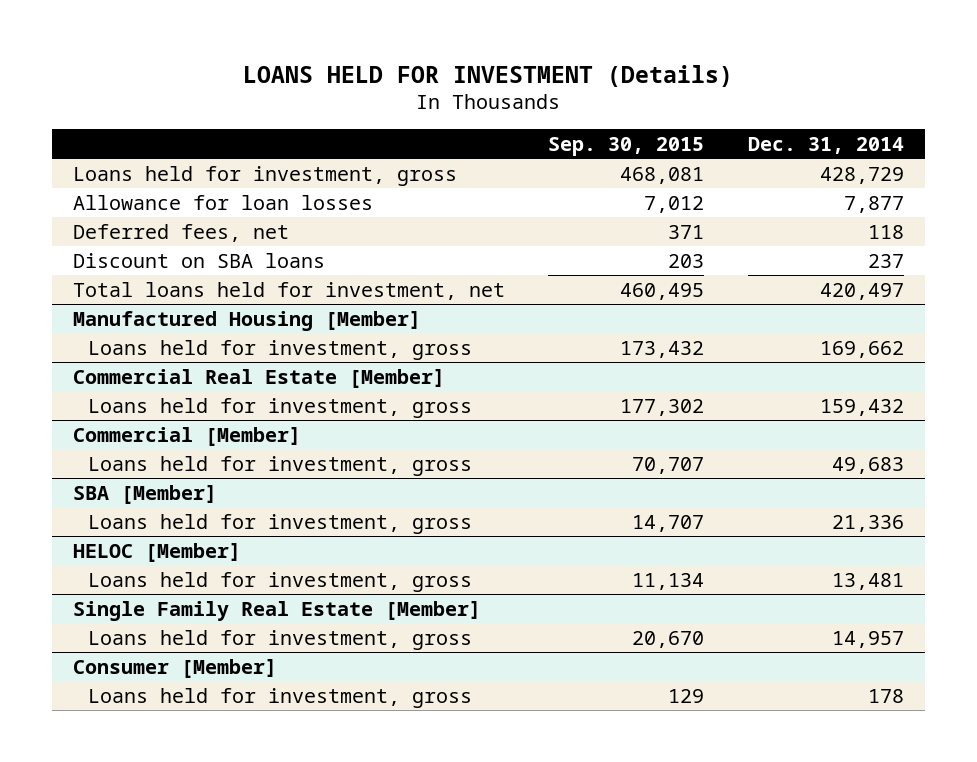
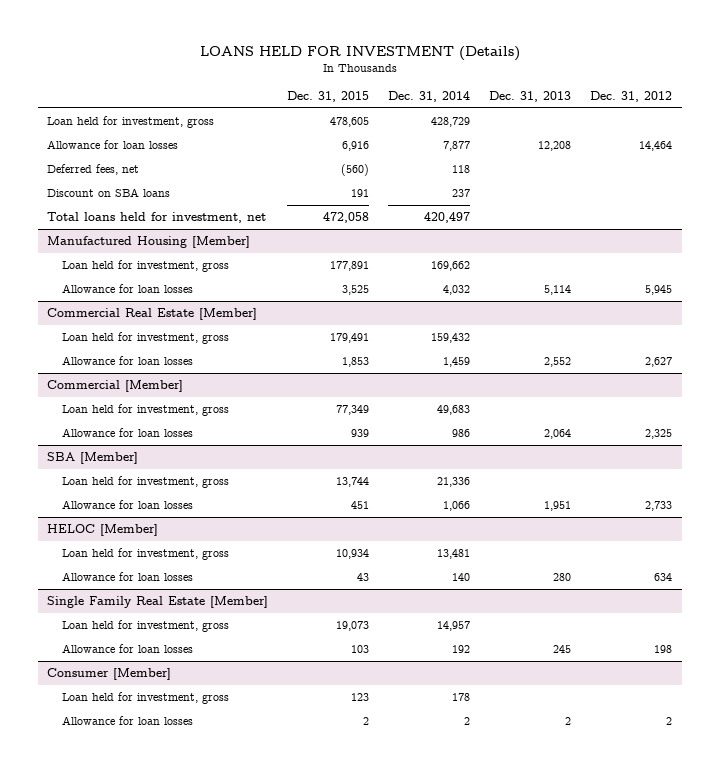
- | Sep. 30, 2015 | Dec. 31, 2014
+ | Dec. 31, 2015 | Dec. 31, 2014 | Dec. 31, 2013 | Dec. 31, 2012
- Loans held for investment, gross | 468,081 | 428,729
+ Loan held for investment, gross | 478,605 | 428,729 | |
@ Manufactured Housing [Member]
- Loans held for investment, gross | 173,432 | 169,662
+ Loan held for investment, gross | 177,891 | 169,662 | |
+ Allowance for loan losses | 3,525 | 4,032 | 5,114 | 5,945
@ Commercial Real Estate [Member]
- Loans held for investment, gross | 177,302 | 159,432
+ Loan held for investment, gross | 179,491 | 159,432 | |
+ Allowance for loan losses | 1,853 | 1,459 | 2,552 | 2,627
@ Commercial [Member]
- Loans held for investment, gross | 70,707 | 49,683
+ Loan held for investment, gross | 77,349 | 49,683 | |
+ Allowance for loan losses | 939 | 986 | 2,064 | 2,325
@ SBA [Member]
- Loans held for investment, gross | 14,707 | 21,336
+ Loan held for investment, gross | 13,744 | 21,336 | |
+ Allowance for loan losses | 451 | 1,066 | 1,951 | 2,733
@ HELOC [Member]
- Loans held for investment, gross | 11,134 | 13,481
+ Loan held for investment, gross | 10,934 | 13,481 | |
+ Allowance for loan losses | 43 | 140 | 280 | 634
@ Single Family Real Estate [Member]
- Loans held for investment, gross | 20,670 | 14,957
+ Loan held for investment, gross | 19,073 | 14,957 | |
+ Allowance for loan losses | 103 | 192 | 245 | 198
@ Consumer [Member]
- Loans held for investment, gross | 129 | 178
+ Loan held for investment, gross | 123 | 178 | |
+ Allowance for loan losses | 2 | 2 | 2 | 2

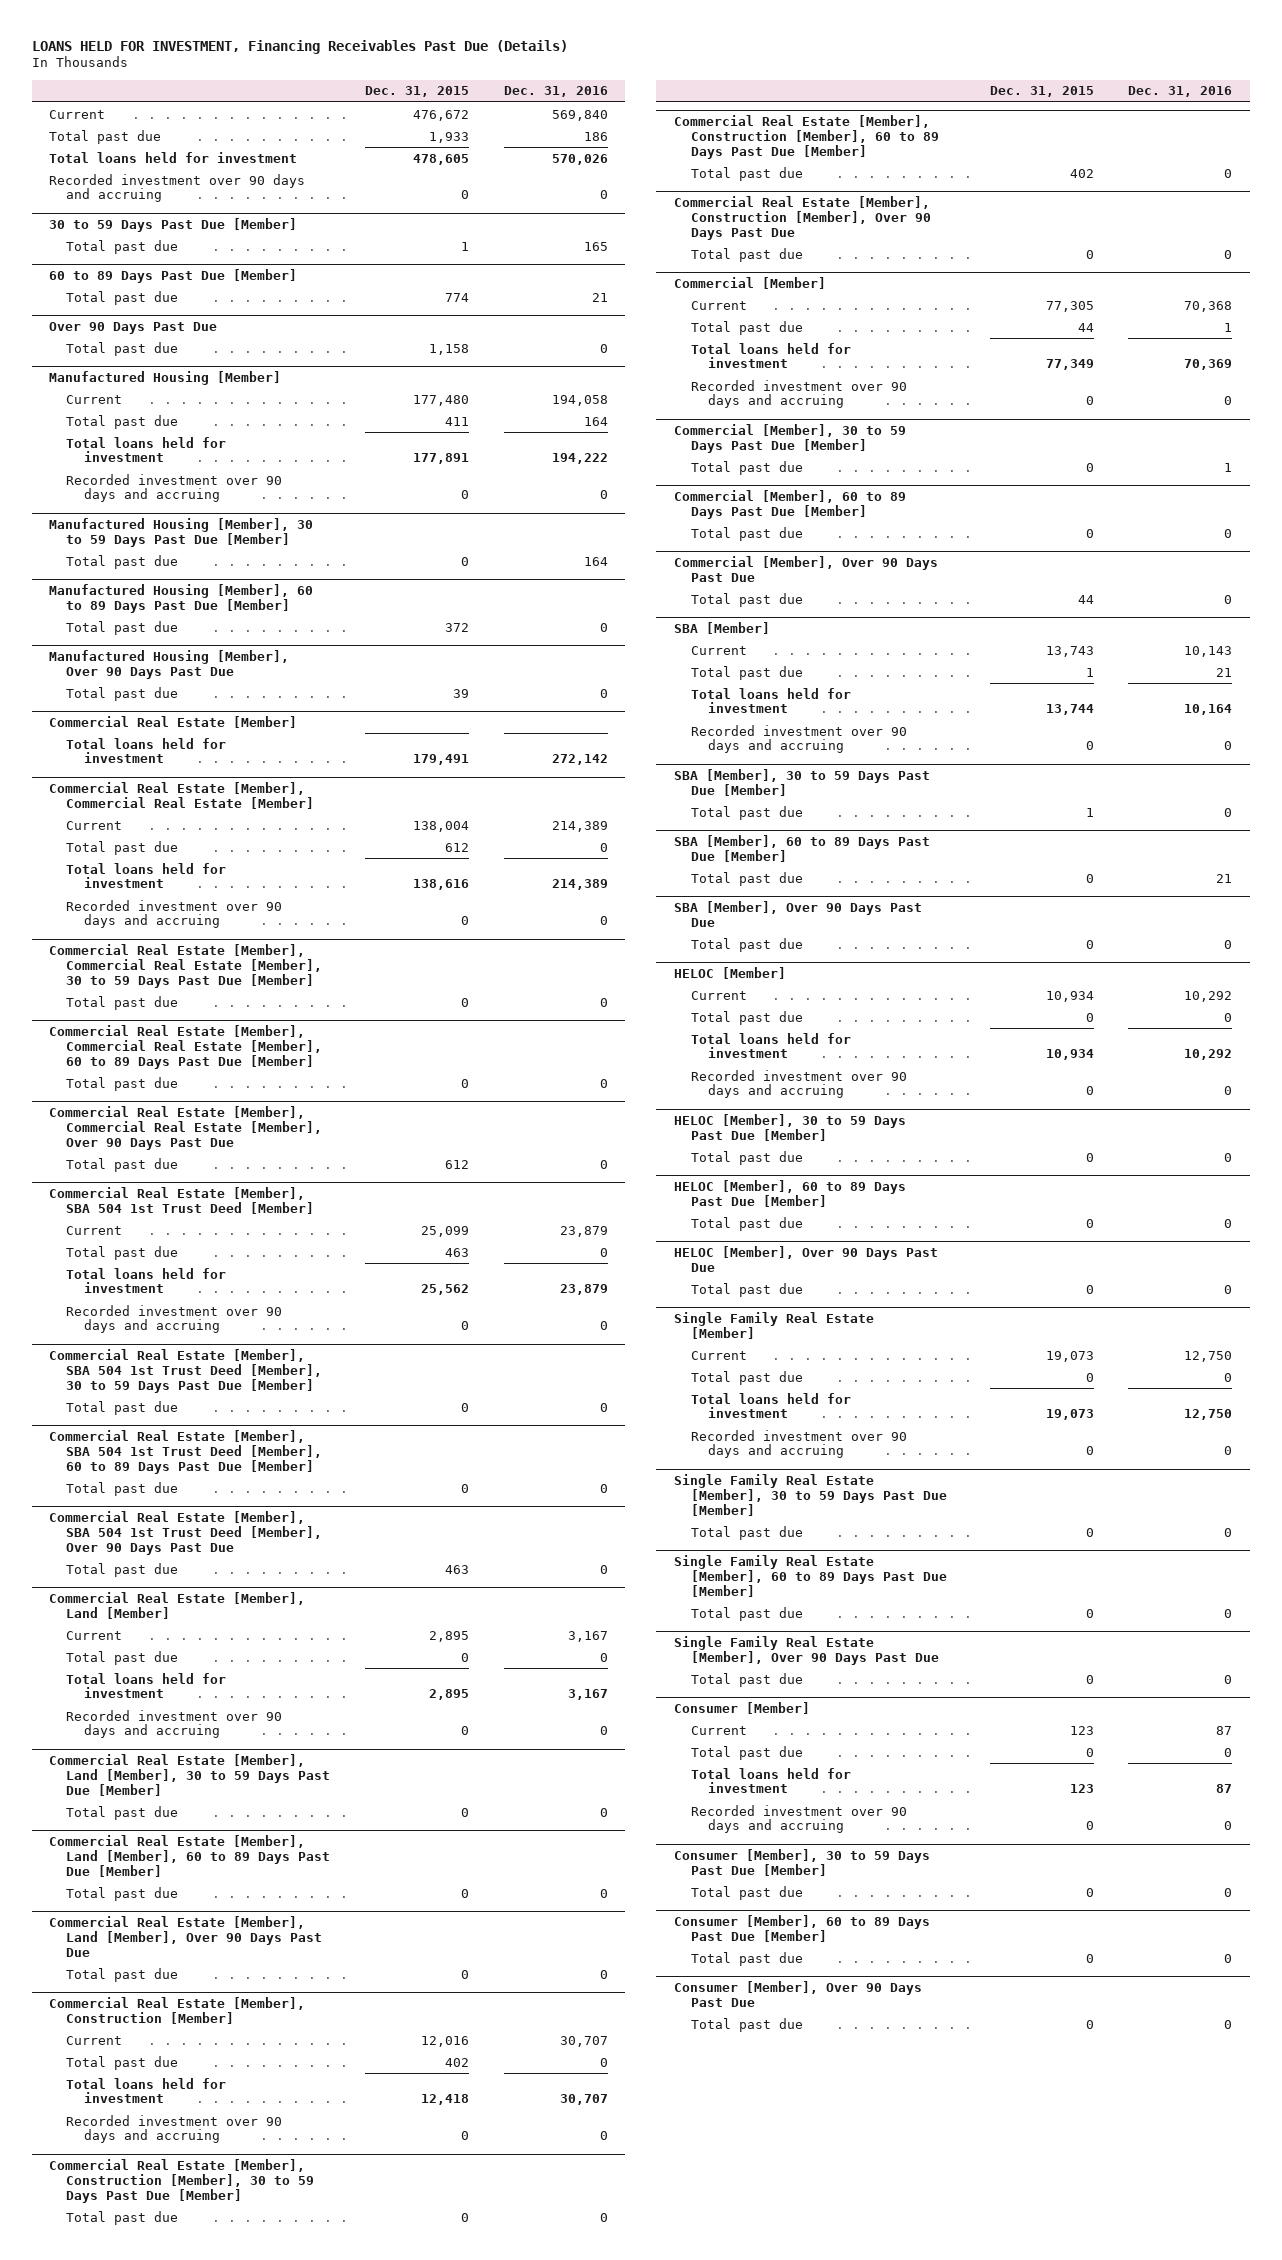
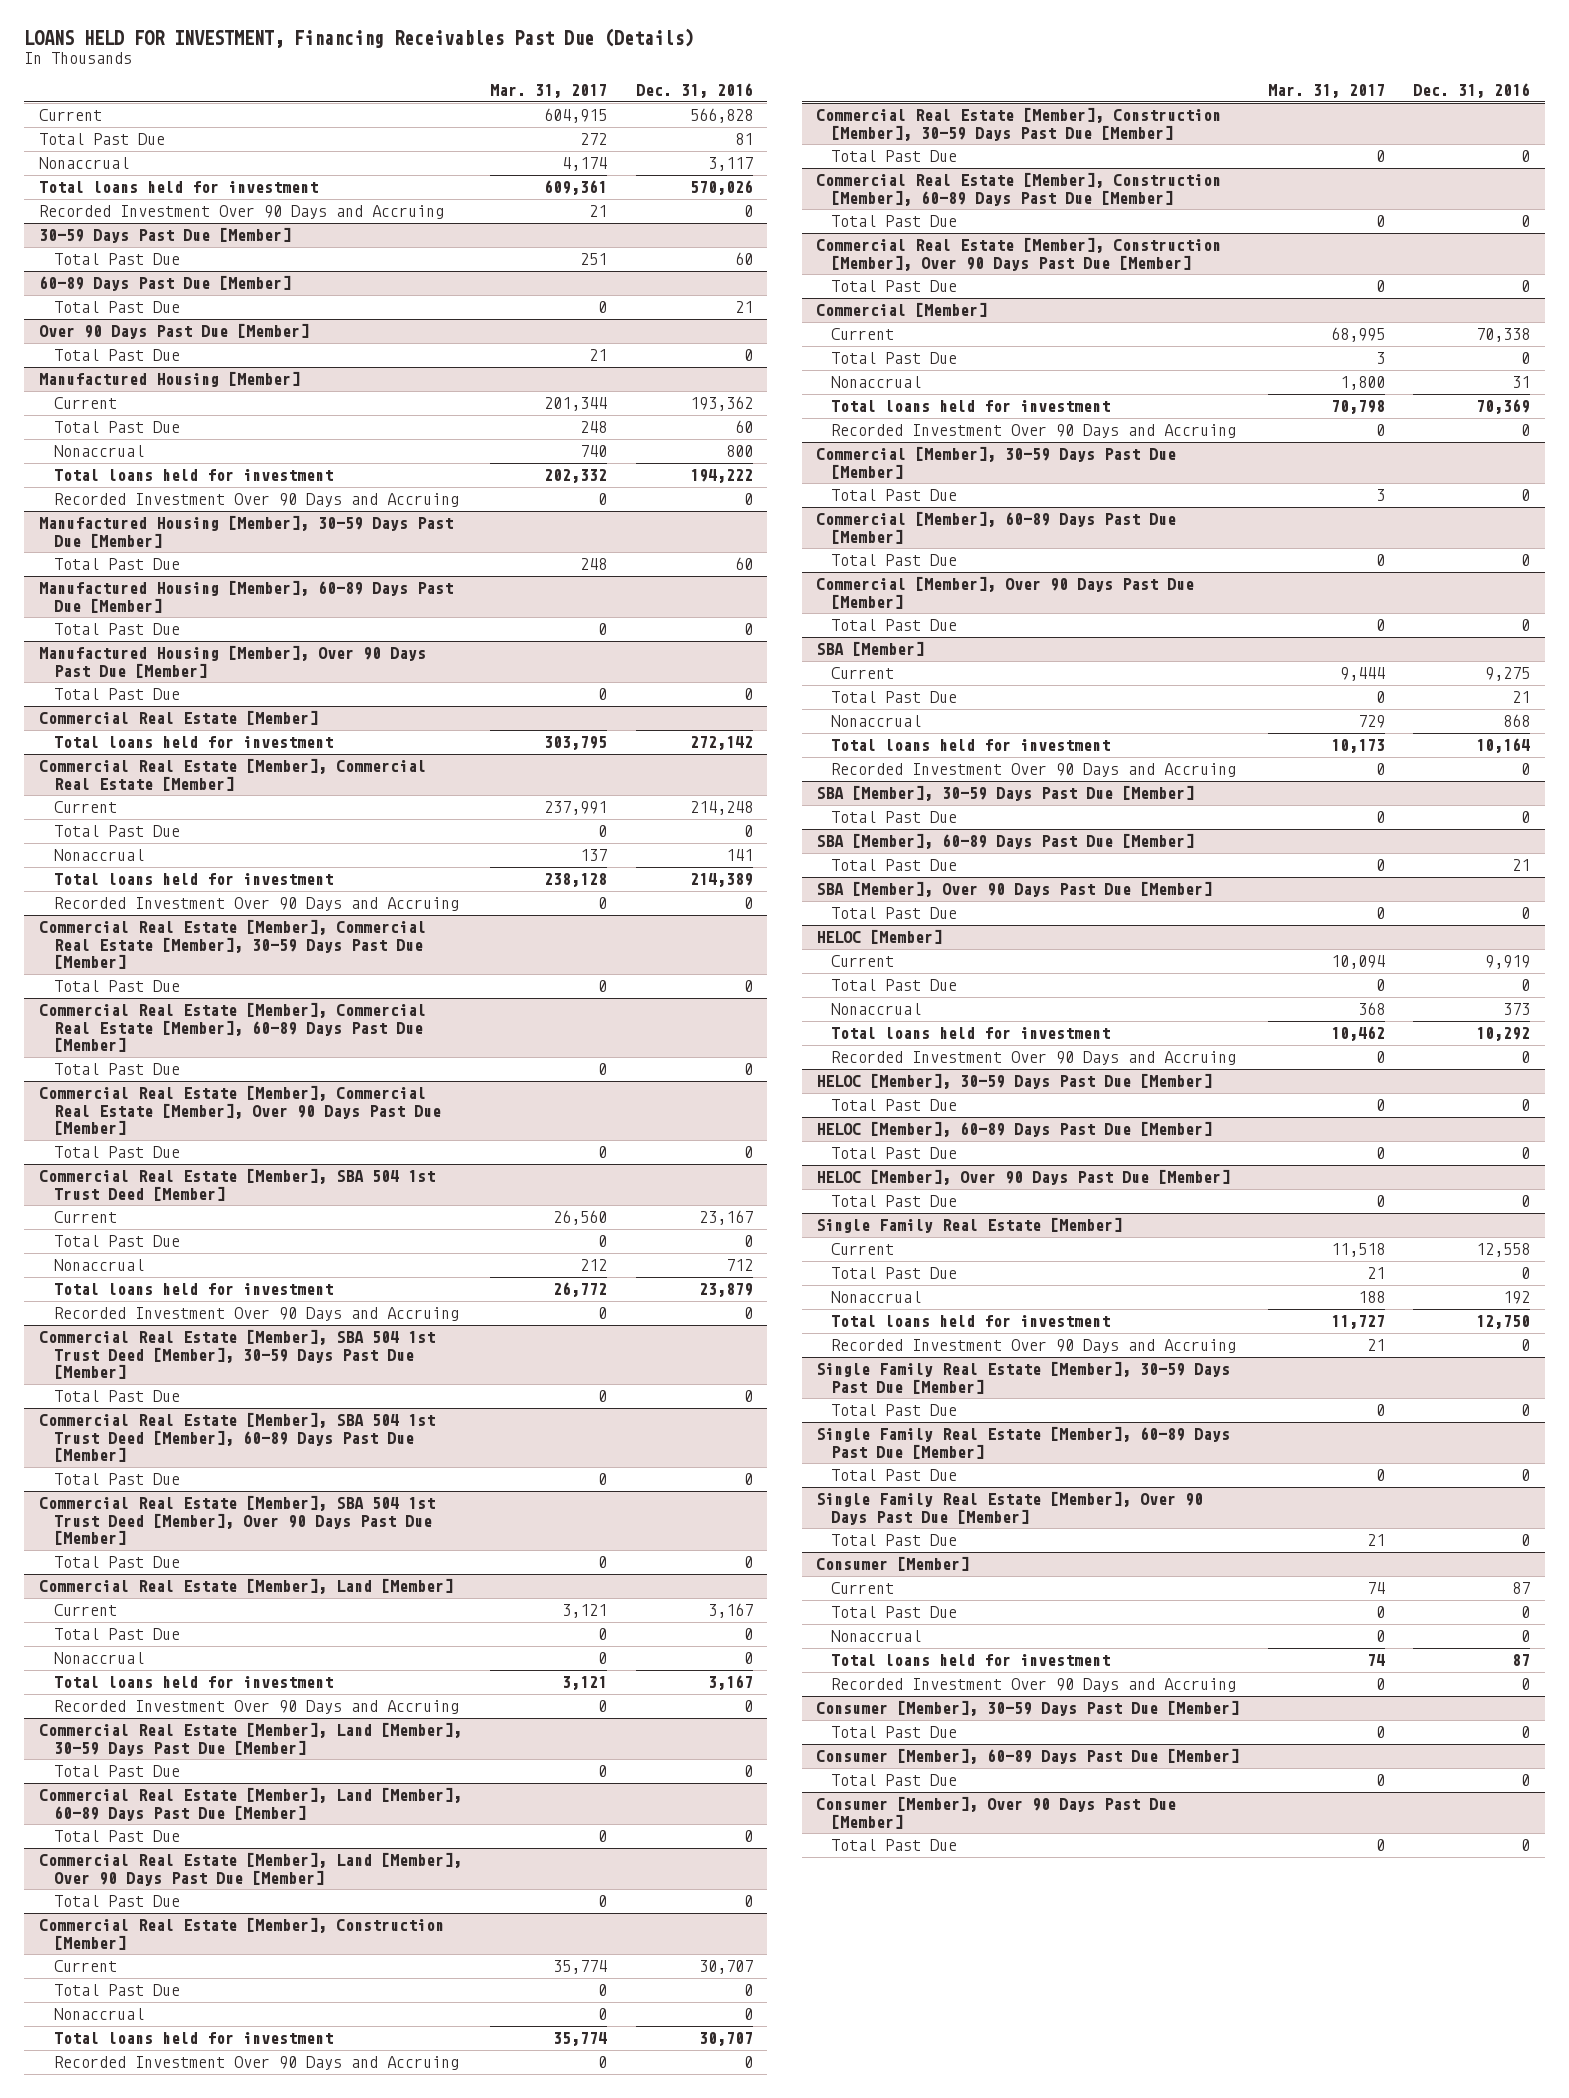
- | Dec. 31, 2015 | Dec. 31, 2016
+ | Mar. 31, 2017 | Dec. 31, 2016
- Current | 476,672 | 569,840
- Total past due | 1,933 | 186
+ Current | 604,915 | 566,828
+ Total Past Due | 272 | 81
+ Nonaccrual | 4,174 | 3,117
- Recorded investment over 90 days and accruing | 0 | 0
- 30 to 59 Days Past Due [Member]
- Total past due | 1 | 165
- 60 to 89 Days Past Due [Member]
- Total past due | 774 | 21
- Over 90 Days Past Due
- Total past due | 1,158 | 0
+ Recorded Investment Over 90 Days and Accruing | 21 | 0
+ 30-59 Days Past Due [Member]
+ Total Past Due | 251 | 60
+ 60-89 Days Past Due [Member]
+ Total Past Due | 0 | 21
+ Over 90 Days Past Due [Member]
+ Total Past Due | 21 | 0
@ Manufactured Housing [Member]
- Current | 177,480 | 194,058
- Total past due | 411 | 164
+ Current | 201,344 | 193,362
+ Total Past Due | 248 | 60
+ Nonaccrual | 740 | 800
- Recorded investment over 90 days and accruing | 0 | 0
- Manufactured Housing [Member], 30 to 59 Days Past Due [Member]
- Total past due | 0 | 164
- Manufactured Housing [Member], 60 to 89 Days Past Due [Member]
- Total past due | 372 | 0
- Manufactured Housing [Member], Over 90 Days Past Due
- Total past due | 39 | 0
@ Manufactured Housing [Member]
+ Recorded Investment Over 90 Days and Accruing | 0 | 0
+ Manufactured Housing [Member], 30-59 Days Past Due [Member]
+ Total Past Due | 248 | 60
+ Manufactured Housing [Member], 60-89 Days Past Due [Member]
+ Total Past Due | 0 | 0
+ Manufactured Housing [Member], Over 90 Days Past Due [Member]
+ Total Past Due | 0 | 0
@ Commercial Real Estate [Member], Commercial Real Estate [Member]
- Current | 138,004 | 214,389
- Total past due | 612 | 0
+ Current | 237,991 | 214,248
+ Total Past Due | 0 | 0
+ Nonaccrual | 137 | 141
- Recorded investment over 90 days and accruing | 0 | 0
- Commercial Real Estate [Member], Commercial Real Estate [Member], 30 to 59 Days Past Due [Member]
- Total past due | 0 | 0
- Commercial Real Estate [Member], Commercial Real Estate [Member], 60 to 89 Days Past Due [Member]
- Total past due | 0 | 0
- Commercial Real Estate [Member], Commercial Real Estate [Member], Over 90 Days Past Due
- Total past due | 612 | 0
@ Commercial Real Estate [Member], Commercial Real Estate [Member]
+ Recorded Investment Over 90 Days and Accruing | 0 | 0
+ Commercial Real Estate [Member], Commercial Real Estate [Member], 30-59 Days Past Due [Member]
+ Total Past Due | 0 | 0
+ Commercial Real Estate [Member], Commercial Real Estate [Member], 60-89 Days Past Due [Member]
+ Total Past Due | 0 | 0
+ Commercial Real Estate [Member], Commercial Real Estate [Member], Over 90 Days Past Due [Member]
+ Total Past Due | 0 | 0
@ Commercial Real Estate [Member], SBA 504 1st Trust Deed [Member]
- Current | 25,099 | 23,879
- Total past due | 463 | 0
+ Current | 26,560 | 23,167
+ Total Past Due | 0 | 0
+ Nonaccrual | 212 | 712
- Recorded investment over 90 days and accruing | 0 | 0
- Commercial Real Estate [Member], SBA 504 1st Trust Deed [Member], 30 to 59 Days Past Due [Member]
- Total past due | 0 | 0
- Commercial Real Estate [Member], SBA 504 1st Trust Deed [Member], 60 to 89 Days Past Due [Member]
- Total past due | 0 | 0
- Commercial Real Estate [Member], SBA 504 1st Trust Deed [Member], Over 90 Days Past Due
- Total past due | 463 | 0
@ Commercial Real Estate [Member], SBA 504 1st Trust Deed [Member]
+ Recorded Investment Over 90 Days and Accruing | 0 | 0
+ Commercial Real Estate [Member], SBA 504 1st Trust Deed [Member], 30-59 Days Past Due [Member]
+ Total Past Due | 0 | 0
+ Commercial Real Estate [Member], SBA 504 1st Trust Deed [Member], 60-89 Days Past Due [Member]
+ Total Past Due | 0 | 0
+ Commercial Real Estate [Member], SBA 504 1st Trust Deed [Member], Over 90 Days Past Due [Member]
+ Total Past Due | 0 | 0
@ Commercial Real Estate [Member], Land [Member]
- Total past due | 0 | 0
+ Total Past Due | 0 | 0
+ Nonaccrual | 0 | 0
- Recorded investment over 90 days and accruing | 0 | 0
- Commercial Real Estate [Member], Land [Member], 30 to 59 Days Past Due [Member]
- Total past due | 0 | 0
- Commercial Real Estate [Member], Land [Member], 60 to 89 Days Past Due [Member]
- Total past due | 0 | 0
- Commercial Real Estate [Member], Land [Member], Over 90 Days Past Due
- Total past due | 0 | 0
@ Commercial Real Estate [Member], Land [Member]
+ Recorded Investment Over 90 Days and Accruing | 0 | 0
+ Commercial Real Estate [Member], Land [Member], 30-59 Days Past Due [Member]
+ Total Past Due | 0 | 0
+ Commercial Real Estate [Member], Land [Member], 60-89 Days Past Due [Member]
+ Total Past Due | 0 | 0
+ Commercial Real Estate [Member], Land [Member], Over 90 Days Past Due [Member]
+ Total Past Due | 0 | 0
@ Commercial Real Estate [Member], Construction [Member]
- Total past due | 402 | 0
+ Total Past Due | 0 | 0
+ Nonaccrual | 0 | 0
- Recorded investment over 90 days and accruing | 0 | 0
- Commercial Real Estate [Member], Construction [Member], 30 to 59 Days Past Due [Member]
- Total past due | 0 | 0
- Commercial Real Estate [Member], Construction [Member], 60 to 89 Days Past Due [Member]
- Total past due | 402 | 0
- Commercial Real Estate [Member], Construction [Member], Over 90 Days Past Due
- Total past due | 0 | 0
@ Commercial Real Estate [Member], Construction [Member]
+ Recorded Investment Over 90 Days and Accruing | 0 | 0
+ Commercial Real Estate [Member], Construction [Member], 30-59 Days Past Due [Member]
+ Total Past Due | 0 | 0
+ Commercial Real Estate [Member], Construction [Member], 60-89 Days Past Due [Member]
+ Total Past Due | 0 | 0
+ Commercial Real Estate [Member], Construction [Member], Over 90 Days Past Due [Member]
+ Total Past Due | 0 | 0
@ Commercial [Member]
- Current | 77,305 | 70,368
- Total past due | 44 | 1
+ Current | 68,995 | 70,338
+ Total Past Due | 3 | 0
+ Nonaccrual | 1,800 | 31
- Recorded investment over 90 days and accruing | 0 | 0
- Commercial [Member], 30 to 59 Days Past Due [Member]
- Total past due | 0 | 1
- Commercial [Member], 60 to 89 Days Past Due [Member]
- Total past due | 0 | 0
- Commercial [Member], Over 90 Days Past Due
- Total past due | 44 | 0
@ Commercial [Member]
+ Recorded Investment Over 90 Days and Accruing | 0 | 0
+ Commercial [Member], 30-59 Days Past Due [Member]
+ Total Past Due | 3 | 0
+ Commercial [Member], 60-89 Days Past Due [Member]
+ Total Past Due | 0 | 0
+ Commercial [Member], Over 90 Days Past Due [Member]
+ Total Past Due | 0 | 0
@ SBA [Member]
- Current | 13,743 | 10,143
- Total past due | 1 | 21
+ Current | 9,444 | 9,275
+ Total Past Due | 0 | 21
+ Nonaccrual | 729 | 868
- Recorded investment over 90 days and accruing | 0 | 0
- SBA [Member], 30 to 59 Days Past Due [Member]
- Total past due | 1 | 0
- SBA [Member], 60 to 89 Days Past Due [Member]
- Total past due | 0 | 21
- SBA [Member], Over 90 Days Past Due
- Total past due | 0 | 0
@ SBA [Member]
+ Recorded Investment Over 90 Days and Accruing | 0 | 0
+ SBA [Member], 30-59 Days Past Due [Member]
+ Total Past Due | 0 | 0
+ SBA [Member], 60-89 Days Past Due [Member]
+ Total Past Due | 0 | 21
+ SBA [Member], Over 90 Days Past Due [Member]
+ Total Past Due | 0 | 0
@ HELOC [Member]
- Current | 10,934 | 10,292
- Total past due | 0 | 0
+ Current | 10,094 | 9,919
+ Total Past Due | 0 | 0
+ Nonaccrual | 368 | 373
- Recorded investment over 90 days and accruing | 0 | 0
- HELOC [Member], 30 to 59 Days Past Due [Member]
- Total past due | 0 | 0
- HELOC [Member], 60 to 89 Days Past Due [Member]
- Total past due | 0 | 0
- HELOC [Member], Over 90 Days Past Due
- Total past due | 0 | 0
@ HELOC [Member]
+ Recorded Investment Over 90 Days and Accruing | 0 | 0
+ HELOC [Member], 30-59 Days Past Due [Member]
+ Total Past Due | 0 | 0
+ HELOC [Member], 60-89 Days Past Due [Member]
+ Total Past Due | 0 | 0
+ HELOC [Member], Over 90 Days Past Due [Member]
+ Total Past Due | 0 | 0
@ Single Family Real Estate [Member]
- Current | 19,073 | 12,750
- Total past due | 0 | 0
+ Current | 11,518 | 12,558
+ Total Past Due | 21 | 0
+ Nonaccrual | 188 | 192
- Recorded investment over 90 days and accruing | 0 | 0
- Single Family Real Estate [Member], 30 to 59 Days Past Due [Member]
- Total past due | 0 | 0
- Single Family Real Estate [Member], 60 to 89 Days Past Due [Member]
- Total past due | 0 | 0
- Single Family Real Estate [Member], Over 90 Days Past Due
- Total past due | 0 | 0
@ Single Family Real Estate [Member]
+ Recorded Investment Over 90 Days and Accruing | 21 | 0
+ Single Family Real Estate [Member], 30-59 Days Past Due [Member]
+ Total Past Due | 0 | 0
+ Single Family Real Estate [Member], 60-89 Days Past Due [Member]
+ Total Past Due | 0 | 0
+ Single Family Real Estate [Member], Over 90 Days Past Due [Member]
+ Total Past Due | 21 | 0
@ Consumer [Member]
- Total past due | 0 | 0
+ Total Past Due | 0 | 0
+ Nonaccrual | 0 | 0
- Recorded investment over 90 days and accruing | 0 | 0
- Consumer [Member], 30 to 59 Days Past Due [Member]
- Total past due | 0 | 0
- Consumer [Member], 60 to 89 Days Past Due [Member]
- Total past due | 0 | 0
- Consumer [Member], Over 90 Days Past Due
- Total past due | 0 | 0
@ Consumer [Member]
+ Recorded Investment Over 90 Days and Accruing | 0 | 0
+ Consumer [Member], 30-59 Days Past Due [Member]
+ Total Past Due | 0 | 0
+ Consumer [Member], 60-89 Days Past Due [Member]
+ Total Past Due | 0 | 0
+ Consumer [Member], Over 90 Days Past Due [Member]
+ Total Past Due | 0 | 0

